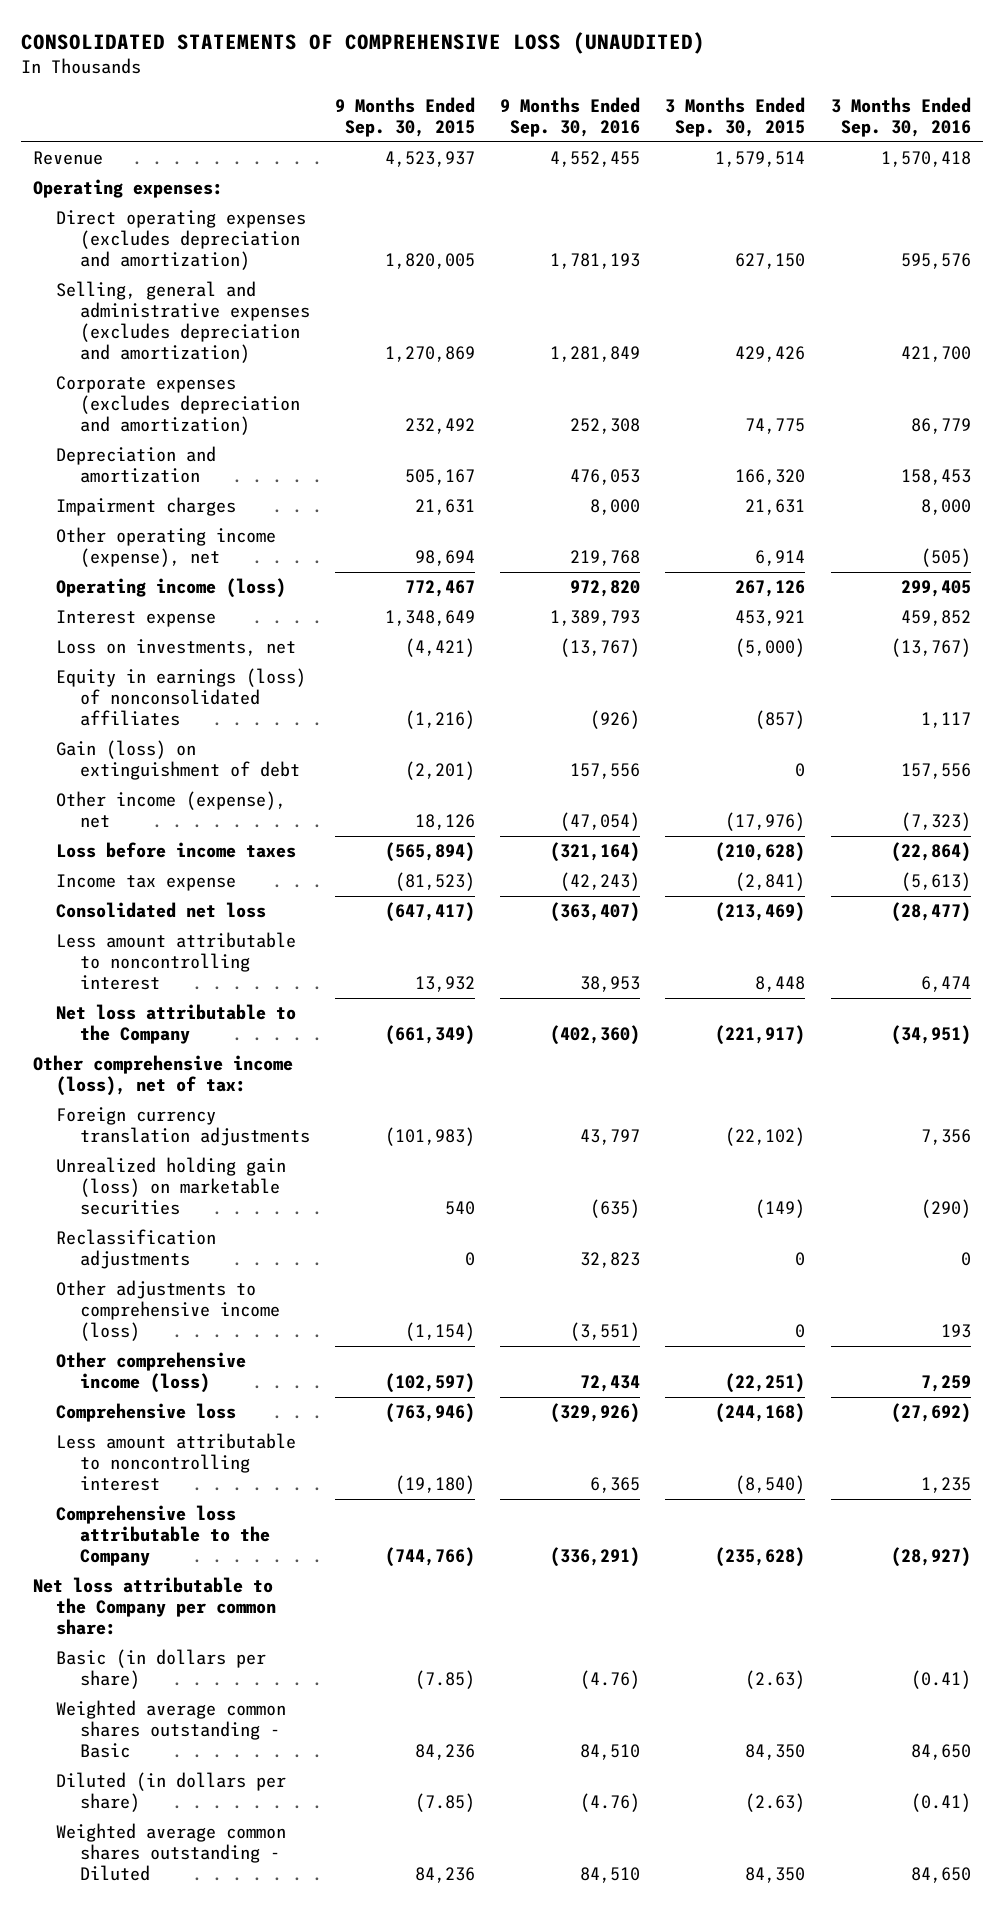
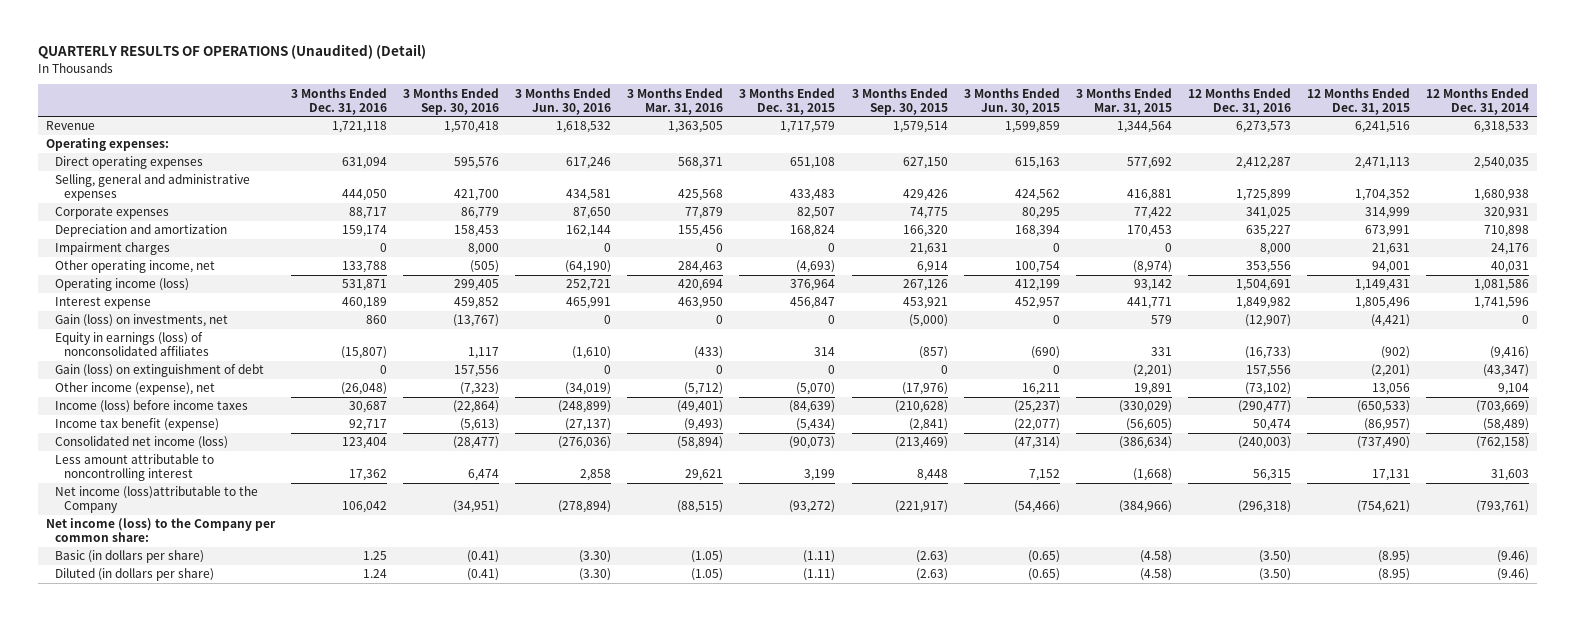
- CONSOLIDATED STATEMENTS OF COMPREHENSIVE LOSS (UNAUDITED)
+ QUARTERLY RESULTS OF OPERATIONS (Unaudited) (Detail)
- | 9 Months Ended Sep. 30, 2015 | 9 Months Ended Sep. 30, 2016 | 3 Months Ended Sep. 30, 2015 | 3 Months Ended Sep. 30, 2016
+ | 3 Months Ended Dec. 31, 2016 | 3 Months Ended Sep. 30, 2016 | 3 Months Ended Jun. 30, 2016 | 3 Months Ended Mar. 31, 2016 | 3 Months Ended Dec. 31, 2015 | 3 Months Ended Sep. 30, 2015 | 3 Months Ended Jun. 30, 2015 | 3 Months Ended Mar. 31, 2015 | 12 Months Ended Dec. 31, 2016 | 12 Months Ended Dec. 31, 2015 | 12 Months Ended Dec. 31, 2014
- Direct operating expenses (excludes depreciation and amortization) | 1,820,005 | 1,781,193 | 627,150 | 595,576
- Selling, general and administrative expenses (excludes depreciation and amortization) | 1,270,869 | 1,281,849 | 429,426 | 421,700
- Corporate expenses (excludes depreciation and amortization) | 232,492 | 252,308 | 74,775 | 86,779
+ Direct operating expenses | 631,094 | 595,576 | 617,246 | 568,371 | 651,108 | 627,150 | 615,163 | 577,692 | 2,412,287 | 2,471,113 | 2,540,035
+ Selling, general and administrative expenses | 444,050 | 421,700 | 434,581 | 425,568 | 433,483 | 429,426 | 424,562 | 416,881 | 1,725,899 | 1,704,352 | 1,680,938
+ Corporate expenses | 88,717 | 86,779 | 87,650 | 77,879 | 82,507 | 74,775 | 80,295 | 77,422 | 341,025 | 314,999 | 320,931
- Other operating income (expense), net | 98,694 | 219,768 | 6,914 | (505)
+ Other operating income, net | 133,788 | (505) | (64,190) | 284,463 | (4,693) | 6,914 | 100,754 | (8,974) | 353,556 | 94,001 | 40,031
- Loss on investments, net | (4,421) | (13,767) | (5,000) | (13,767)
+ Gain (loss) on investments, net | 860 | (13,767) | 0 | 0 | 0 | (5,000) | 0 | 579 | (12,907) | (4,421) | 0
- Loss before income taxes | (565,894) | (321,164) | (210,628) | (22,864)
- Income tax expense | (81,523) | (42,243) | (2,841) | (5,613)
- Consolidated net loss | (647,417) | (363,407) | (213,469) | (28,477)
+ Income (loss) before income taxes | 30,687 | (22,864) | (248,899) | (49,401) | (84,639) | (210,628) | (25,237) | (330,029) | (290,477) | (650,533) | (703,669)
+ Income tax benefit (expense) | 92,717 | (5,613) | (27,137) | (9,493) | (5,434) | (2,841) | (22,077) | (56,605) | 50,474 | (86,957) | (58,489)
+ Consolidated net income (loss) | 123,404 | (28,477) | (276,036) | (58,894) | (90,073) | (213,469) | (47,314) | (386,634) | (240,003) | (737,490) | (762,158)
- Net loss attributable to the Company | (661,349) | (402,360) | (221,917) | (34,951)
- Other comprehensive income (loss), net of tax:
- Foreign currency translation adjustments | (101,983) | 43,797 | (22,102) | 7,356
- Unrealized holding gain (loss) on marketable securities | 540 | (635) | (149) | (290)
- Reclassification adjustments | 0 | 32,823 | 0 | 0
- Other adjustments to comprehensive income (loss) | (1,154) | (3,551) | 0 | 193
- Other comprehensive income (loss) | (102,597) | 72,434 | (22,251) | 7,259
- Comprehensive loss | (763,946) | (329,926) | (244,168) | (27,692)
- Less amount attributable to noncontrolling interest | (19,180) | 6,365 | (8,540) | 1,235
- Comprehensive loss attributable to the Company | (744,766) | (336,291) | (235,628) | (28,927)
- Net loss attributable to the Company per common share:
+ Net income (loss)attributable to the Company | 106,042 | (34,951) | (278,894) | (88,515) | (93,272) | (221,917) | (54,466) | (384,966) | (296,318) | (754,621) | (793,761)
+ Net income (loss) to the Company per common share:
- Weighted average common shares outstanding - Basic | 84,236 | 84,510 | 84,350 | 84,650
- Weighted average common shares outstanding - Diluted | 84,236 | 84,510 | 84,350 | 84,650

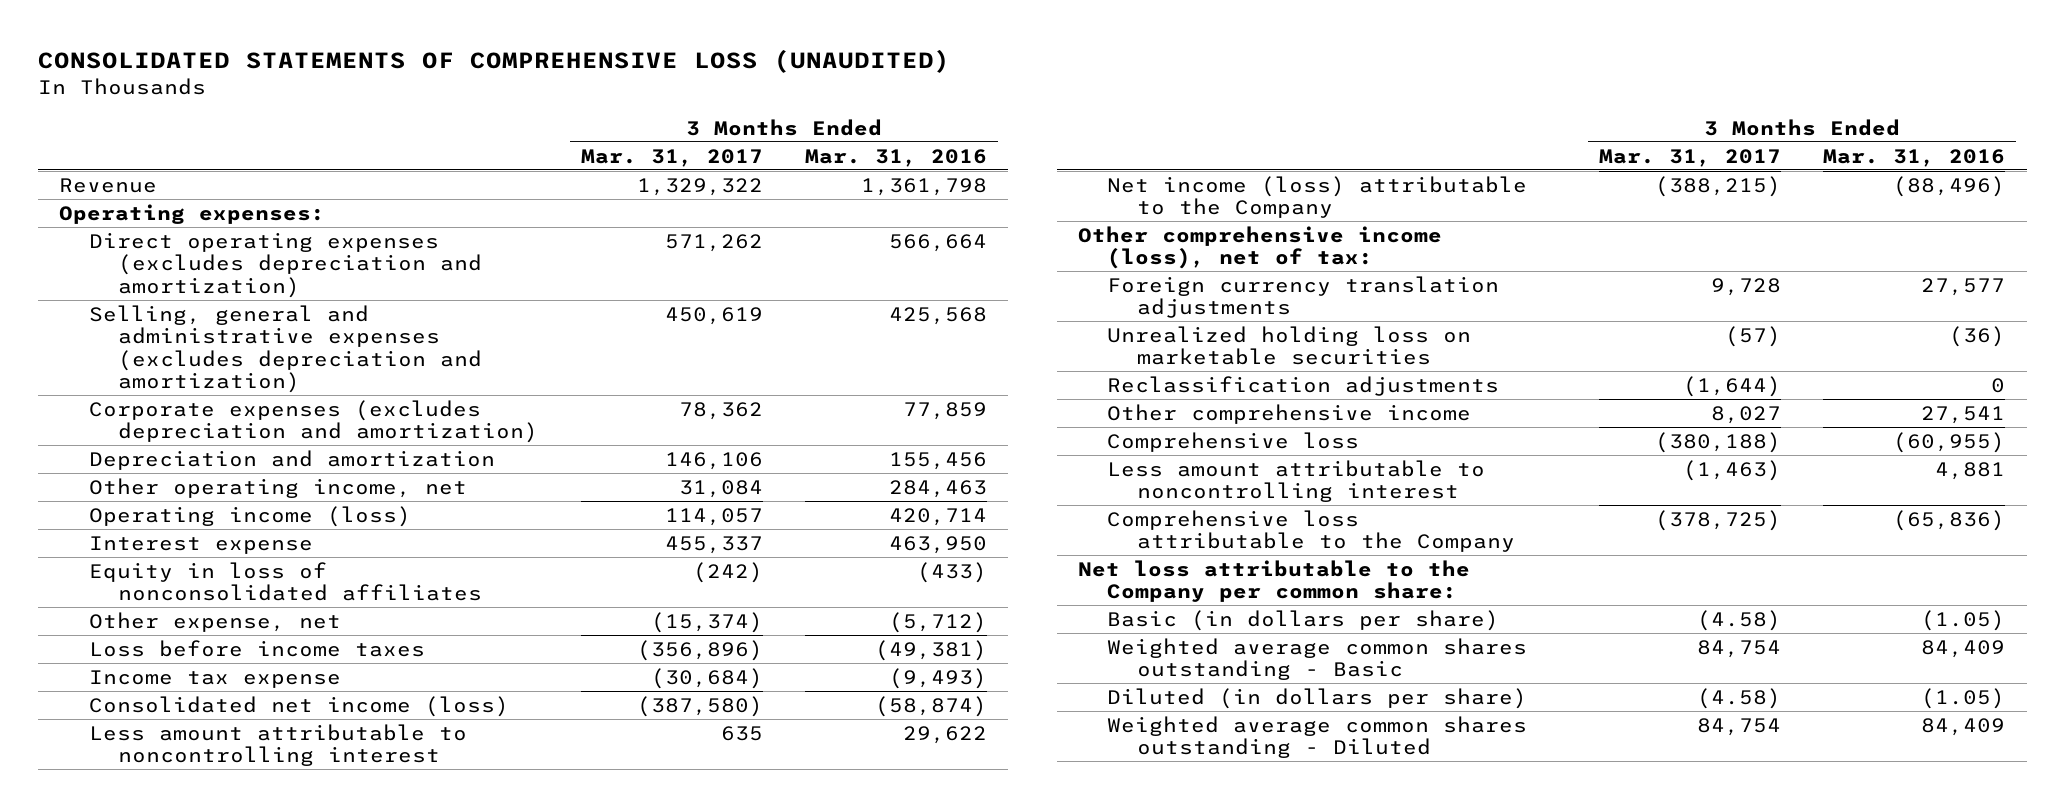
- QUARTERLY RESULTS OF OPERATIONS (Unaudited) (Detail)
+ CONSOLIDATED STATEMENTS OF COMPREHENSIVE LOSS (UNAUDITED)
- | 3 Months Ended Dec. 31, 2016 | 3 Months Ended Sep. 30, 2016 | 3 Months Ended Jun. 30, 2016 | 3 Months Ended Mar. 31, 2016 | 3 Months Ended Dec. 31, 2015 | 3 Months Ended Sep. 30, 2015 | 3 Months Ended Jun. 30, 2015 | 3 Months Ended Mar. 31, 2015 | 12 Months Ended Dec. 31, 2016 | 12 Months Ended Dec. 31, 2015 | 12 Months Ended Dec. 31, 2014
+ | 3 Months Ended Mar. 31, 2017 | 3 Months Ended Mar. 31, 2016
- Revenue | 1,721,118 | 1,570,418 | 1,618,532 | 1,363,505 | 1,717,579 | 1,579,514 | 1,599,859 | 1,344,564 | 6,273,573 | 6,241,516 | 6,318,533
+ Revenue | 1,329,322 | 1,361,798
- Direct operating expenses | 631,094 | 595,576 | 617,246 | 568,371 | 651,108 | 627,150 | 615,163 | 577,692 | 2,412,287 | 2,471,113 | 2,540,035
- Selling, general and administrative expenses | 444,050 | 421,700 | 434,581 | 425,568 | 433,483 | 429,426 | 424,562 | 416,881 | 1,725,899 | 1,704,352 | 1,680,938
- Corporate expenses | 88,717 | 86,779 | 87,650 | 77,879 | 82,507 | 74,775 | 80,295 | 77,422 | 341,025 | 314,999 | 320,931
+ Direct operating expenses (excludes depreciation and amortization) | 571,262 | 566,664
+ Selling, general and administrative expenses (excludes depreciation and amortization) | 450,619 | 425,568
+ Corporate expenses (excludes depreciation and amortization) | 78,362 | 77,859
- Impairment charges | 0 | 8,000 | 0 | 0 | 0 | 21,631 | 0 | 0 | 8,000 | 21,631 | 24,176
- Operating income (loss) | 531,871 | 299,405 | 252,721 | 420,694 | 376,964 | 267,126 | 412,199 | 93,142 | 1,504,691 | 1,149,431 | 1,081,586
+ Operating income (loss) | 114,057 | 420,714
- Gain (loss) on investments, net | 860 | (13,767) | 0 | 0 | 0 | (5,000) | 0 | 579 | (12,907) | (4,421) | 0
- Equity in earnings (loss) of nonconsolidated affiliates | (15,807) | 1,117 | (1,610) | (433) | 314 | (857) | (690) | 331 | (16,733) | (902) | (9,416)
- Gain (loss) on extinguishment of debt | 0 | 157,556 | 0 | 0 | 0 | 0 | 0 | (2,201) | 157,556 | (2,201) | (43,347)
- Other income (expense), net | (26,048) | (7,323) | (34,019) | (5,712) | (5,070) | (17,976) | 16,211 | 19,891 | (73,102) | 13,056 | 9,104
- Income (loss) before income taxes | 30,687 | (22,864) | (248,899) | (49,401) | (84,639) | (210,628) | (25,237) | (330,029) | (290,477) | (650,533) | (703,669)
- Income tax benefit (expense) | 92,717 | (5,613) | (27,137) | (9,493) | (5,434) | (2,841) | (22,077) | (56,605) | 50,474 | (86,957) | (58,489)
- Consolidated net income (loss) | 123,404 | (28,477) | (276,036) | (58,894) | (90,073) | (213,469) | (47,314) | (386,634) | (240,003) | (737,490) | (762,158)
- Less amount attributable to noncontrolling interest | 17,362 | 6,474 | 2,858 | 29,621 | 3,199 | 8,448 | 7,152 | (1,668) | 56,315 | 17,131 | 31,603
- Net income (loss)attributable to the Company | 106,042 | (34,951) | (278,894) | (88,515) | (93,272) | (221,917) | (54,466) | (384,966) | (296,318) | (754,621) | (793,761)
- Net income (loss) to the Company per common share:
+ Equity in loss of nonconsolidated affiliates | (242) | (433)
+ Other expense, net | (15,374) | (5,712)
+ Loss before income taxes | (356,896) | (49,381)
+ Income tax expense | (30,684) | (9,493)
+ Consolidated net income (loss) | (387,580) | (58,874)
+ Less amount attributable to noncontrolling interest | 635 | 29,622
+ Net income (loss) attributable to the Company | (388,215) | (88,496)
+ Other comprehensive income (loss), net of tax:
+ Foreign currency translation adjustments | 9,728 | 27,577
+ Unrealized holding loss on marketable securities | (57) | (36)
+ Reclassification adjustments | (1,644) | 0
+ Other comprehensive income | 8,027 | 27,541
+ Comprehensive loss | (380,188) | (60,955)
+ Less amount attributable to noncontrolling interest | (1,463) | 4,881
+ Comprehensive loss attributable to the Company | (378,725) | (65,836)
+ Net loss attributable to the Company per common share:
+ Weighted average common shares outstanding - Basic | 84,754 | 84,409
+ Weighted average common shares outstanding - Diluted | 84,754 | 84,409

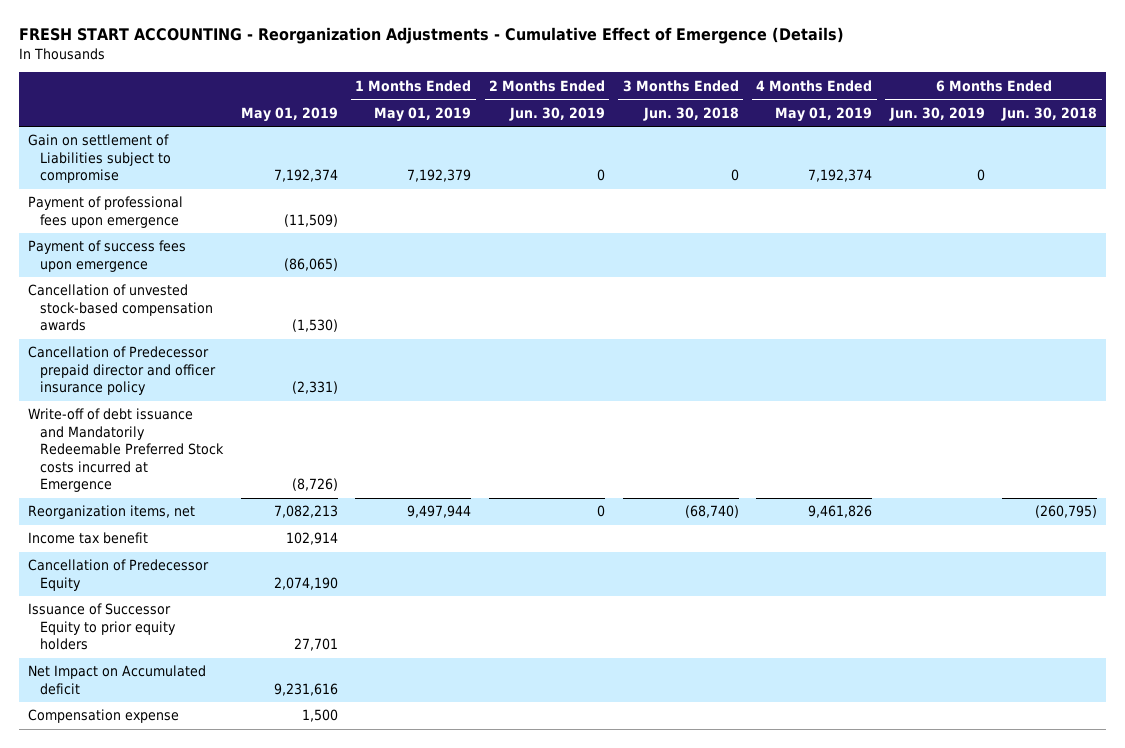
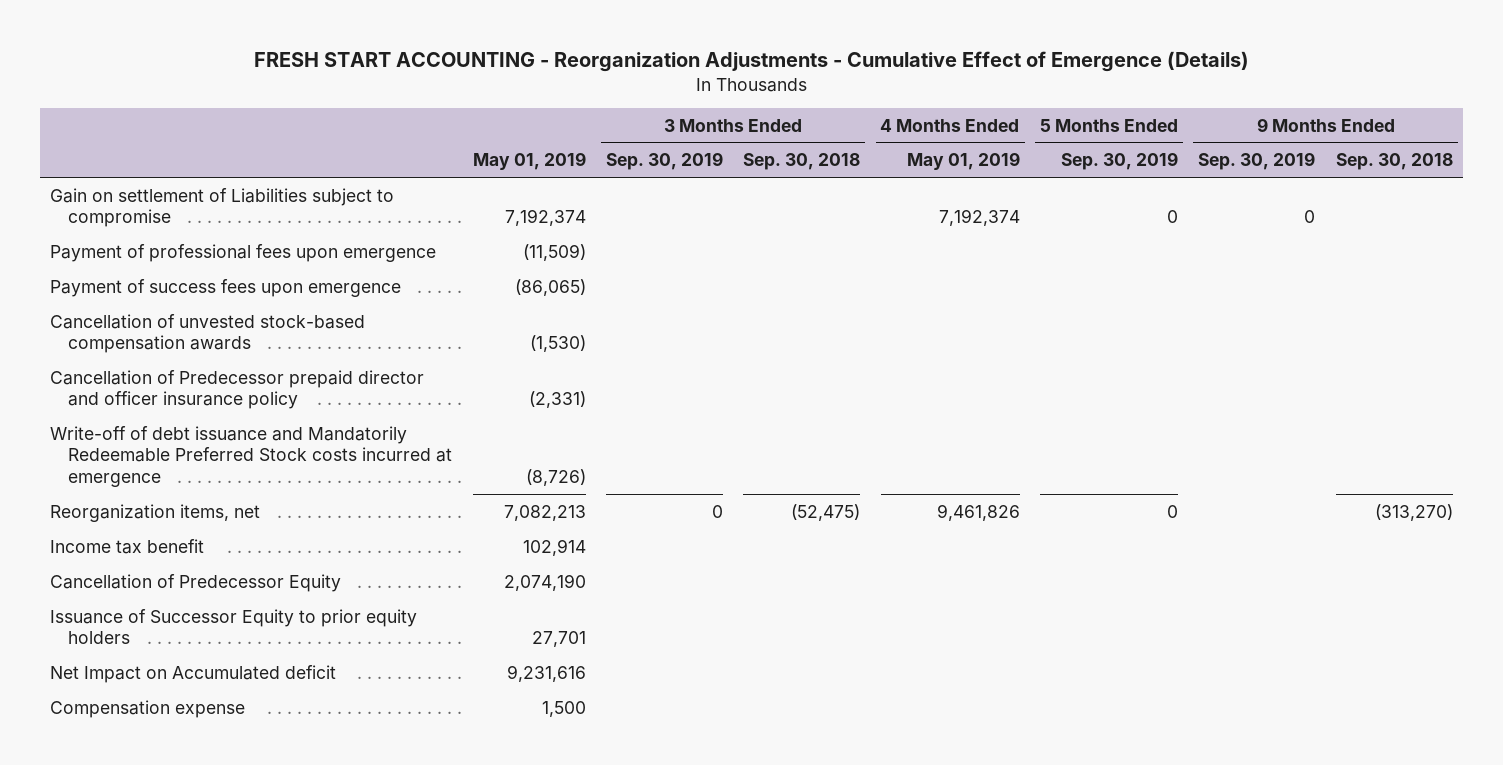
- | May 01, 2019 | 1 Months Ended May 01, 2019 | 2 Months Ended Jun. 30, 2019 | 3 Months Ended Jun. 30, 2018 | 4 Months Ended May 01, 2019 | 6 Months Ended Jun. 30, 2019 | 6 Months Ended Jun. 30, 2018
+ | May 01, 2019 | 3 Months Ended Sep. 30, 2019 | 3 Months Ended Sep. 30, 2018 | 4 Months Ended May 01, 2019 | 5 Months Ended Sep. 30, 2019 | 9 Months Ended Sep. 30, 2019 | 9 Months Ended Sep. 30, 2018
- Write-off of debt issuance and Mandatorily Redeemable Preferred Stock costs incurred at Emergence | (8,726) | | | | | |
+ Write-off of debt issuance and Mandatorily Redeemable Preferred Stock costs incurred at emergence | (8,726) | | | | | |

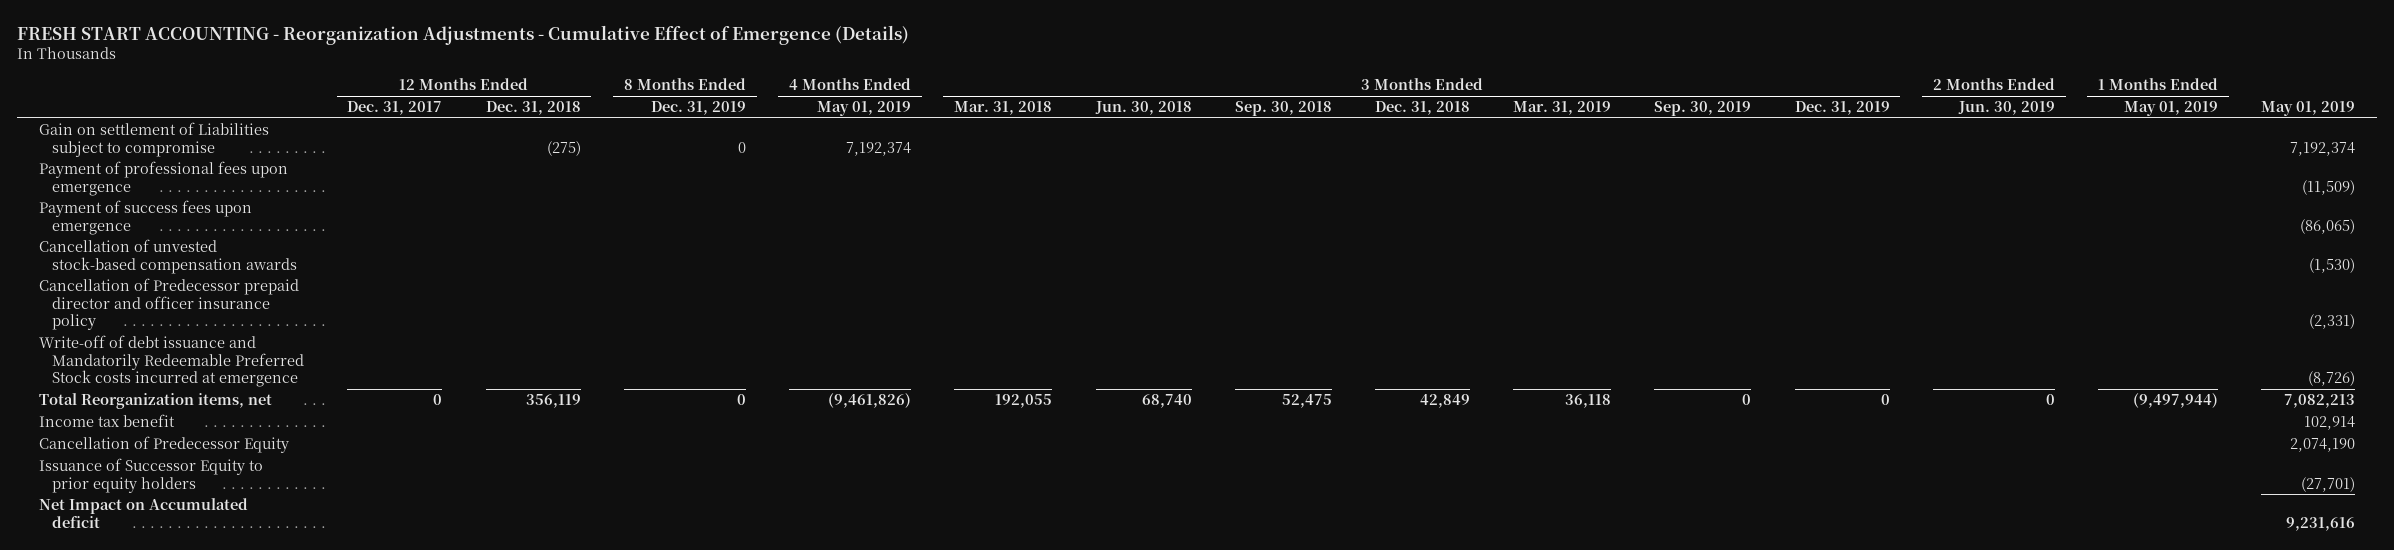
- | May 01, 2019 | 3 Months Ended Sep. 30, 2019 | 3 Months Ended Sep. 30, 2018 | 4 Months Ended May 01, 2019 | 5 Months Ended Sep. 30, 2019 | 9 Months Ended Sep. 30, 2019 | 9 Months Ended Sep. 30, 2018
+ | 12 Months Ended Dec. 31, 2017 | 12 Months Ended Dec. 31, 2018 | 8 Months Ended Dec. 31, 2019 | 4 Months Ended May 01, 2019 | 3 Months Ended Mar. 31, 2018 | 3 Months Ended Jun. 30, 2018 | 3 Months Ended Sep. 30, 2018 | 3 Months Ended Dec. 31, 2018 | 3 Months Ended Mar. 31, 2019 | 3 Months Ended Sep. 30, 2019 | 3 Months Ended Dec. 31, 2019 | 2 Months Ended Jun. 30, 2019 | 1 Months Ended May 01, 2019 | May 01, 2019
- Reorganization items, net | 7,082,213 | 0 | (52,475) | 9,461,826 | 0 | | (313,270)
+ Total Reorganization items, net | 0 | 356,119 | 0 | (9,461,826) | 192,055 | 68,740 | 52,475 | 42,849 | 36,118 | 0 | 0 | 0 | (9,497,944) | 7,082,213
- Issuance of Successor Equity to prior equity holders | 27,701 | | | | | |
+ Issuance of Successor Equity to prior equity holders | | | | | | | | | | | | | | (27,701)
- Compensation expense | 1,500 | | | | | |

